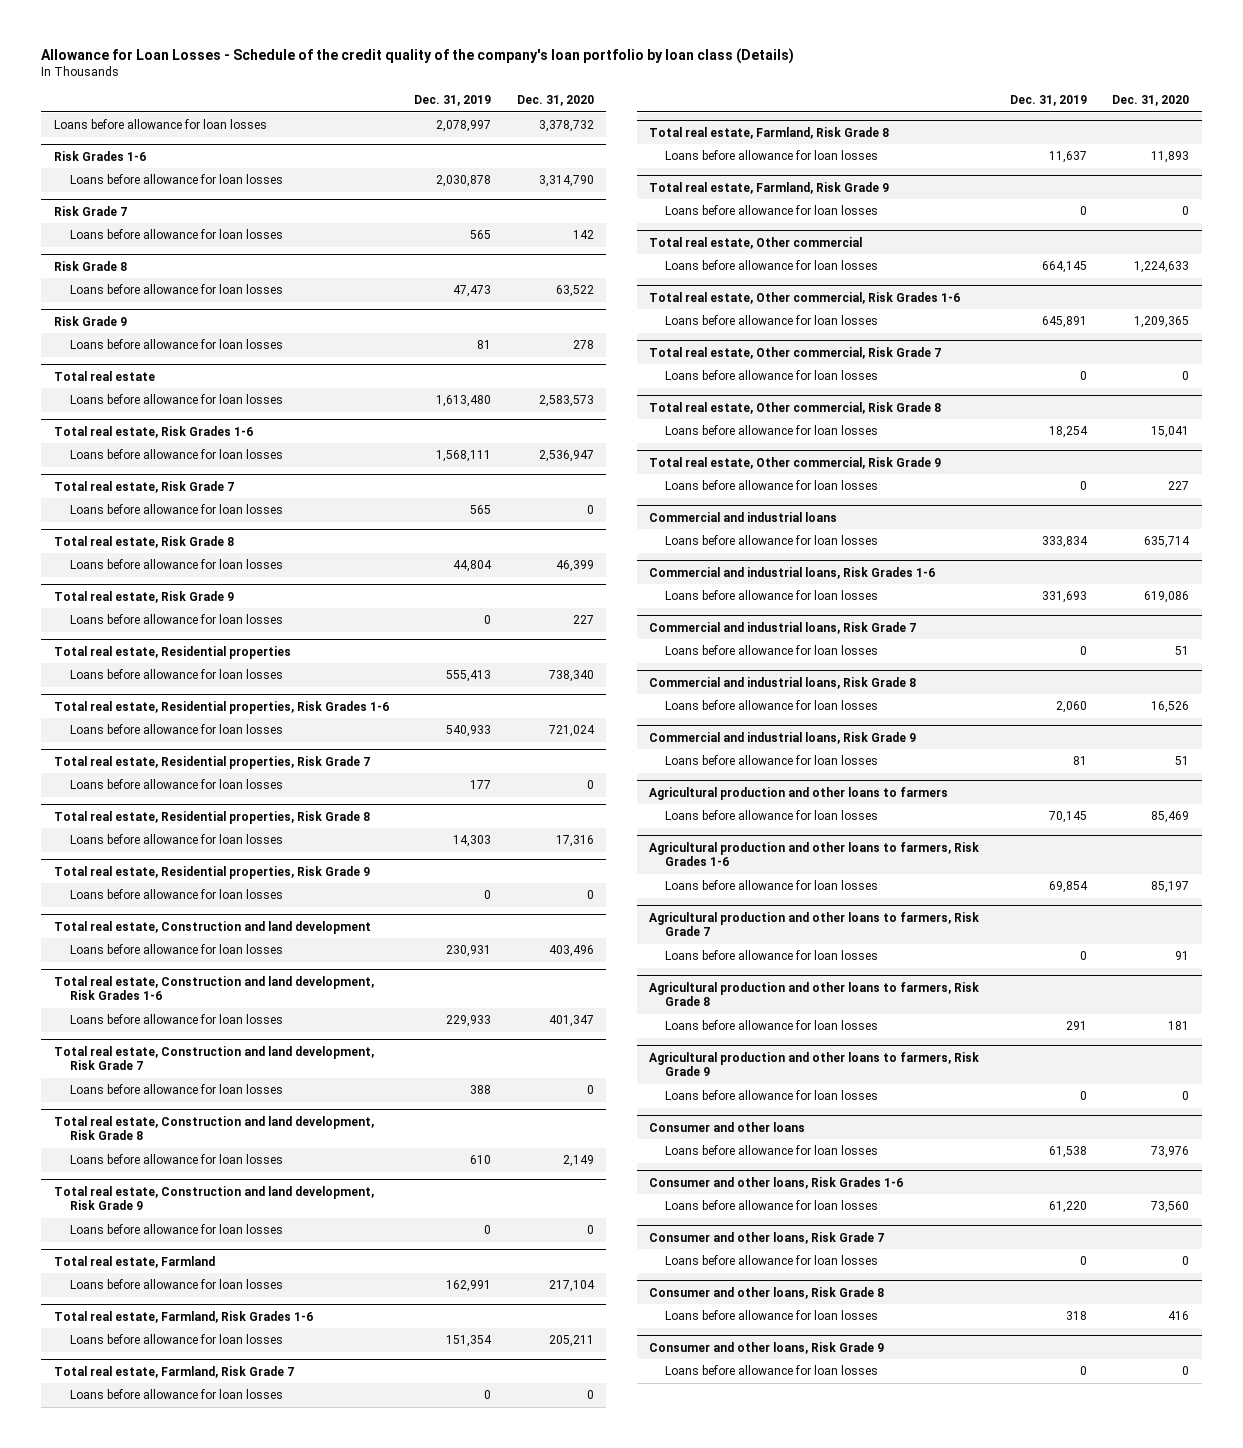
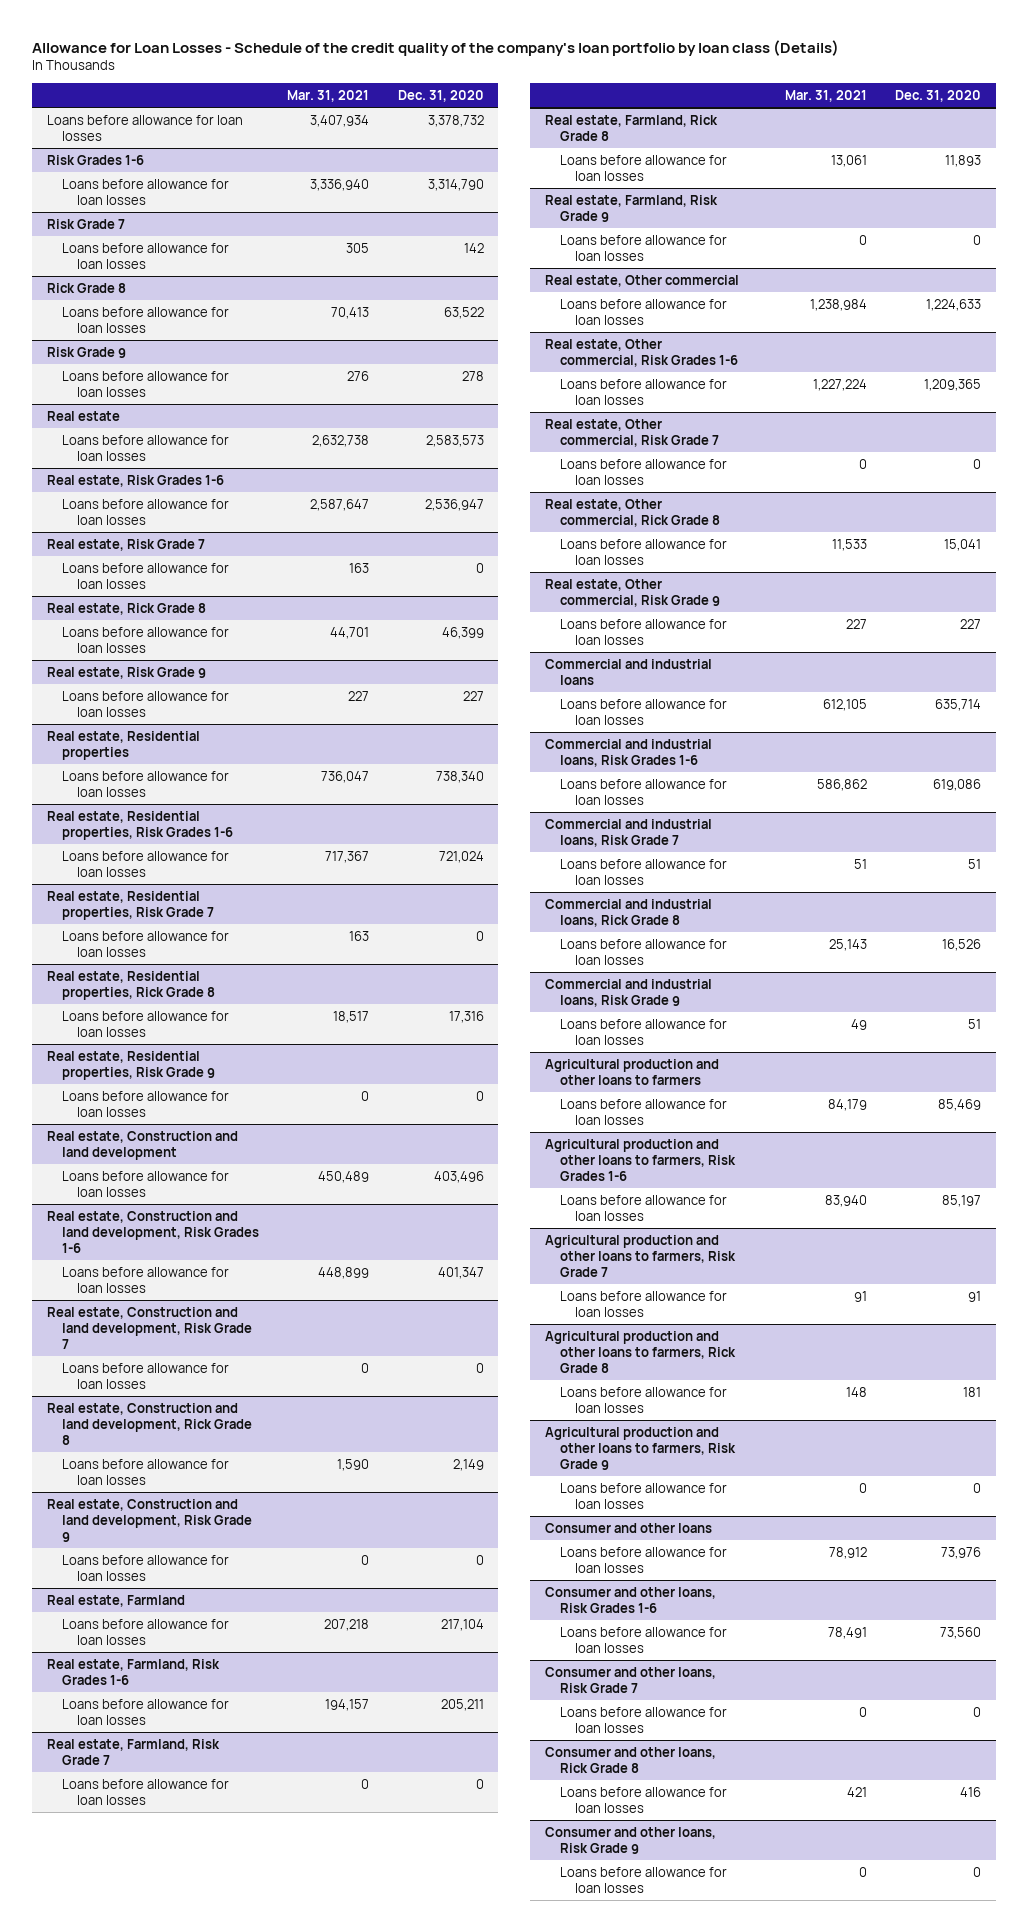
- | Dec. 31, 2019 | Dec. 31, 2020
+ | Mar. 31, 2021 | Dec. 31, 2020
- Risk Grade 8
+ Rick Grade 8
- Total real estate
+ Real estate
- Total real estate, Risk Grades 1-6
+ Real estate, Risk Grades 1-6
- Total real estate, Risk Grade 7
+ Real estate, Risk Grade 7
- Total real estate, Risk Grade 8
+ Real estate, Rick Grade 8
- Total real estate, Risk Grade 9
+ Real estate, Risk Grade 9
- Total real estate, Residential properties
+ Real estate, Residential properties
- Total real estate, Residential properties, Risk Grades 1-6
+ Real estate, Residential properties, Risk Grades 1-6
- Total real estate, Residential properties, Risk Grade 7
+ Real estate, Residential properties, Risk Grade 7
- Total real estate, Residential properties, Risk Grade 8
+ Real estate, Residential properties, Rick Grade 8
- Total real estate, Residential properties, Risk Grade 9
+ Real estate, Residential properties, Risk Grade 9
- Total real estate, Construction and land development
+ Real estate, Construction and land development
- Total real estate, Construction and land development, Risk Grades 1-6
+ Real estate, Construction and land development, Risk Grades 1-6
- Total real estate, Construction and land development, Risk Grade 7
+ Real estate, Construction and land development, Risk Grade 7
- Total real estate, Construction and land development, Risk Grade 8
+ Real estate, Construction and land development, Rick Grade 8
- Total real estate, Construction and land development, Risk Grade 9
+ Real estate, Construction and land development, Risk Grade 9
- Total real estate, Farmland
+ Real estate, Farmland
- Total real estate, Farmland, Risk Grades 1-6
+ Real estate, Farmland, Risk Grades 1-6
- Total real estate, Farmland, Risk Grade 7
+ Real estate, Farmland, Risk Grade 7
- Total real estate, Farmland, Risk Grade 8
+ Real estate, Farmland, Rick Grade 8
- Total real estate, Farmland, Risk Grade 9
+ Real estate, Farmland, Risk Grade 9
- Total real estate, Other commercial
+ Real estate, Other commercial
- Total real estate, Other commercial, Risk Grades 1-6
+ Real estate, Other commercial, Risk Grades 1-6
- Total real estate, Other commercial, Risk Grade 7
+ Real estate, Other commercial, Risk Grade 7
- Total real estate, Other commercial, Risk Grade 8
+ Real estate, Other commercial, Rick Grade 8
- Total real estate, Other commercial, Risk Grade 9
+ Real estate, Other commercial, Risk Grade 9
- Commercial and industrial loans, Risk Grade 8
+ Commercial and industrial loans, Rick Grade 8
- Agricultural production and other loans to farmers, Risk Grade 8
+ Agricultural production and other loans to farmers, Rick Grade 8
- Consumer and other loans, Risk Grade 8
+ Consumer and other loans, Rick Grade 8

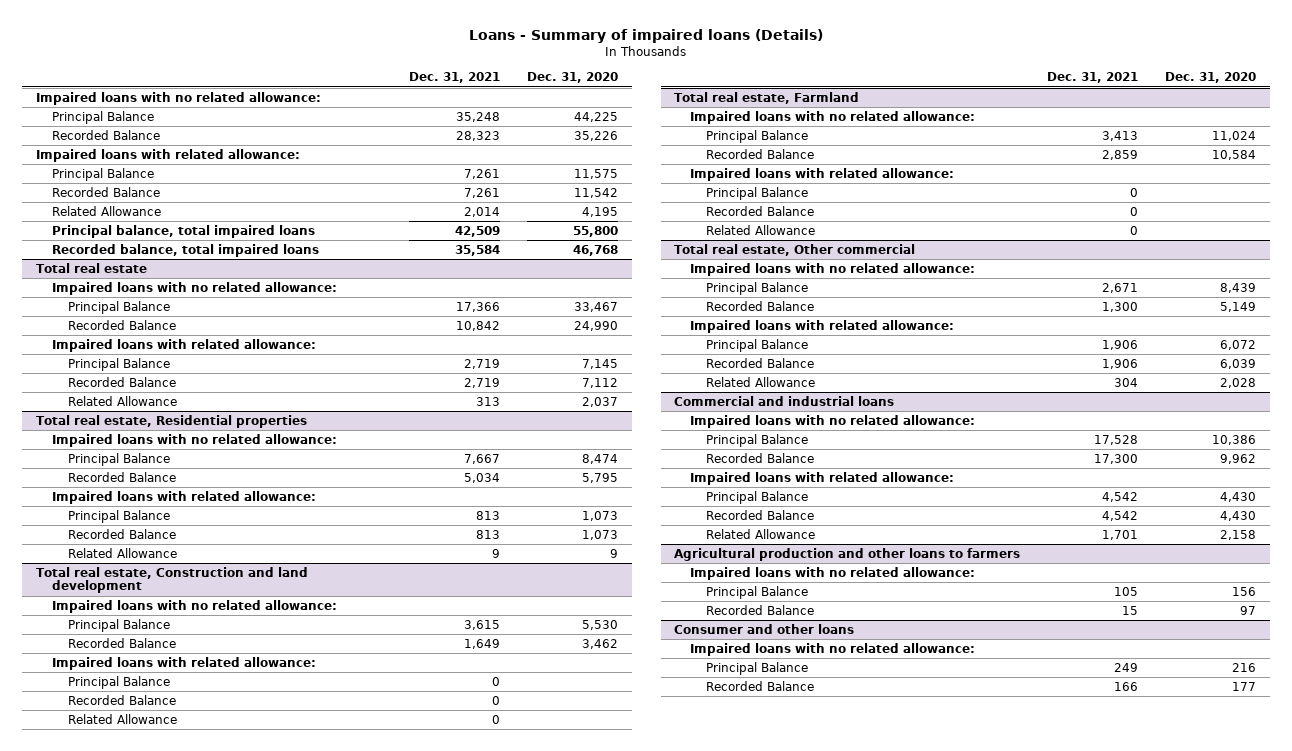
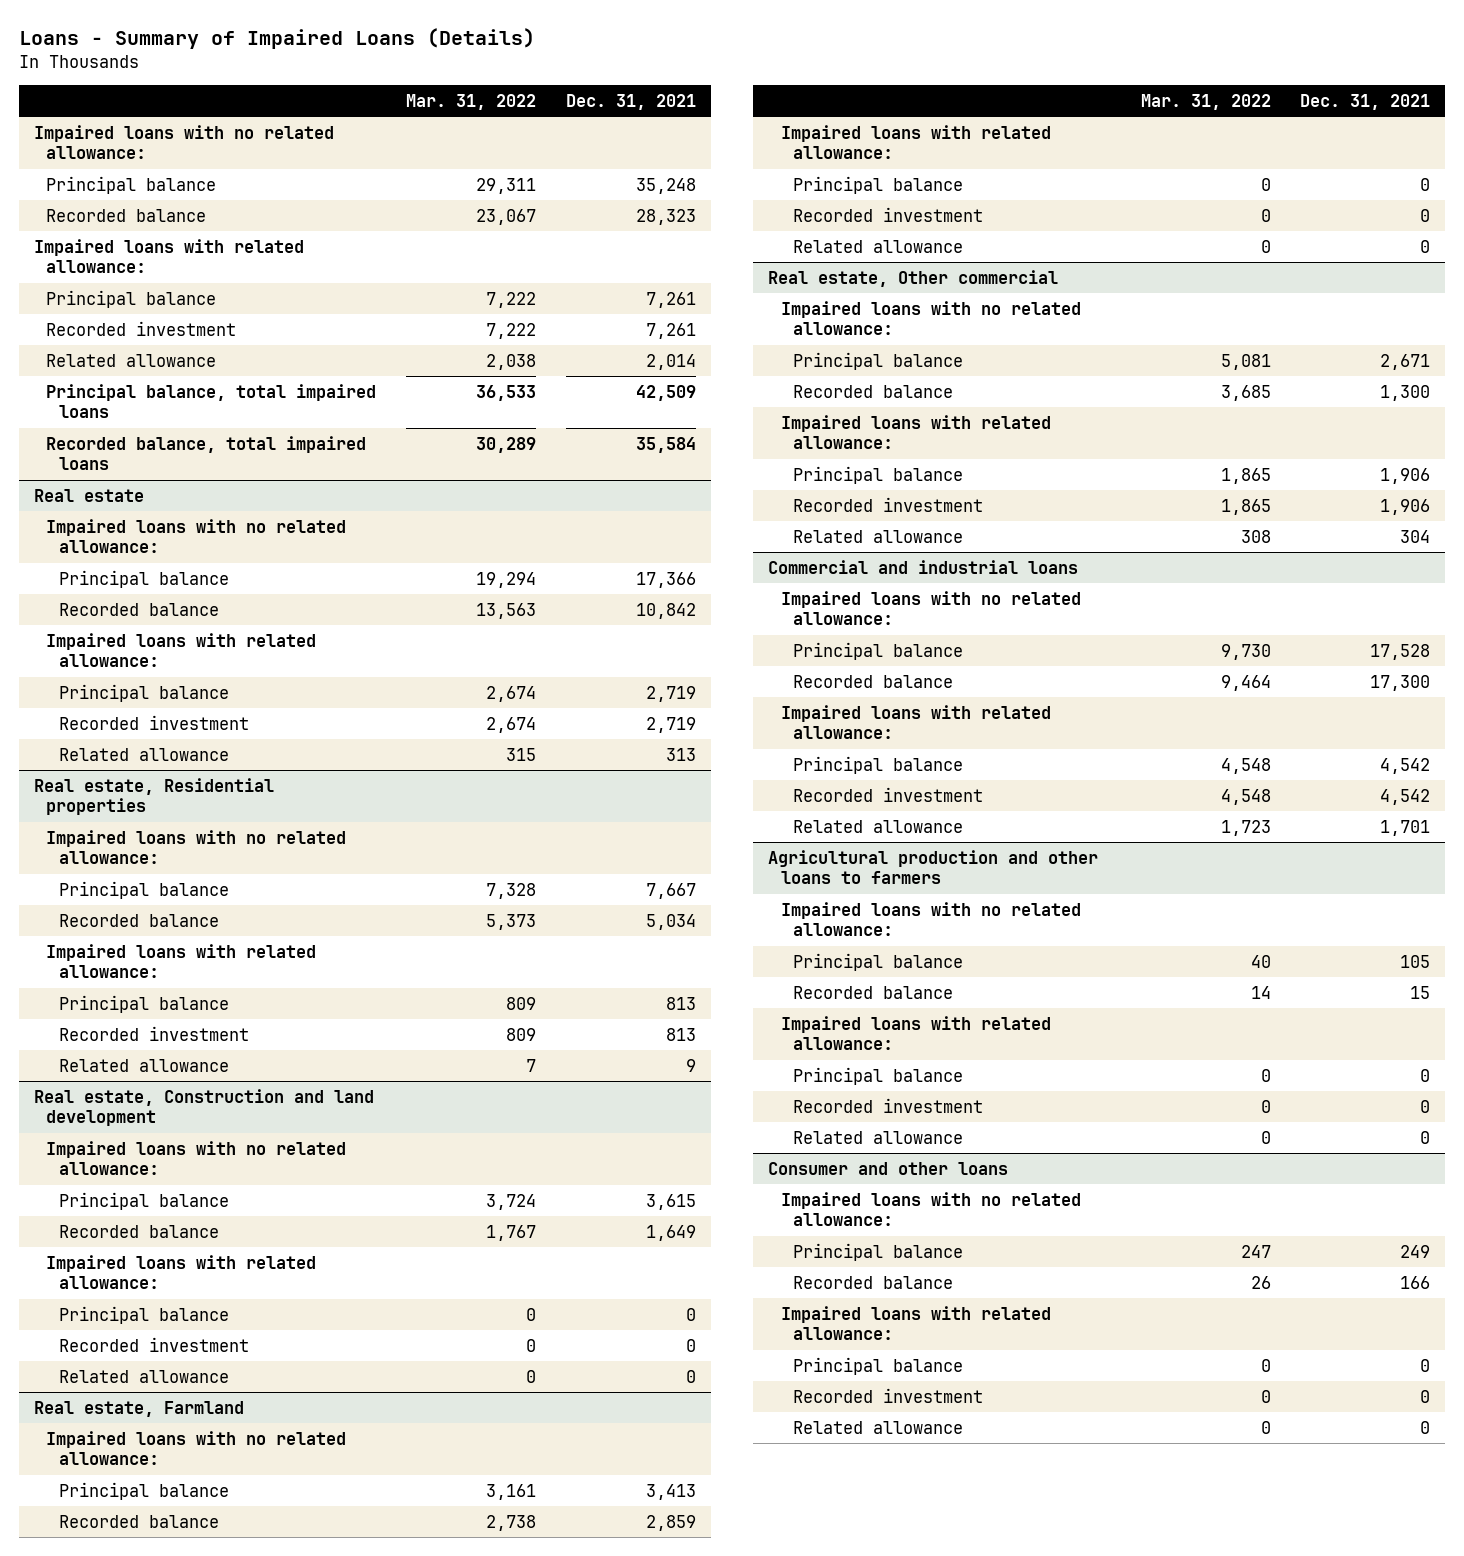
- Loans - Summary of impaired loans (Details)
+ Loans - Summary of Impaired Loans (Details)
- | Dec. 31, 2021 | Dec. 31, 2020
+ | Mar. 31, 2022 | Dec. 31, 2021
- Principal Balance | 35,248 | 44,225
- Recorded Balance | 28,323 | 35,226
+ Principal balance | 29,311 | 35,248
+ Recorded balance | 23,067 | 28,323
- Principal Balance | 7,261 | 11,575
- Recorded Balance | 7,261 | 11,542
- Related Allowance | 2,014 | 4,195
+ Principal balance | 7,222 | 7,261
+ Recorded investment | 7,222 | 7,261
+ Related allowance | 2,038 | 2,014
- Total real estate
+ Real estate
- Principal Balance | 17,366 | 33,467
- Recorded Balance | 10,842 | 24,990
+ Principal balance | 19,294 | 17,366
+ Recorded balance | 13,563 | 10,842
- Principal Balance | 2,719 | 7,145
- Recorded Balance | 2,719 | 7,112
- Related Allowance | 313 | 2,037
- Total real estate, Residential properties
+ Principal balance | 2,674 | 2,719
+ Recorded investment | 2,674 | 2,719
+ Related allowance | 315 | 313
+ Real estate, Residential properties
- Principal Balance | 7,667 | 8,474
- Recorded Balance | 5,034 | 5,795
+ Principal balance | 7,328 | 7,667
+ Recorded balance | 5,373 | 5,034
- Principal Balance | 813 | 1,073
- Recorded Balance | 813 | 1,073
- Related Allowance | 9 | 9
- Total real estate, Construction and land development
+ Principal balance | 809 | 813
+ Recorded investment | 809 | 813
+ Related allowance | 7 | 9
+ Real estate, Construction and land development
- Principal Balance | 3,615 | 5,530
- Recorded Balance | 1,649 | 3,462
+ Principal balance | 3,724 | 3,615
+ Recorded balance | 1,767 | 1,649
- Principal Balance | 0 |
- Recorded Balance | 0 |
- Related Allowance | 0 |
- Total real estate, Farmland
+ Principal balance | 0 | 0
+ Recorded investment | 0 | 0
+ Related allowance | 0 | 0
+ Real estate, Farmland
- Principal Balance | 3,413 | 11,024
- Recorded Balance | 2,859 | 10,584
+ Principal balance | 3,161 | 3,413
+ Recorded balance | 2,738 | 2,859
- Principal Balance | 0 |
- Recorded Balance | 0 |
- Related Allowance | 0 |
- Total real estate, Other commercial
+ Principal balance | 0 | 0
+ Recorded investment | 0 | 0
+ Related allowance | 0 | 0
+ Real estate, Other commercial
- Principal Balance | 2,671 | 8,439
- Recorded Balance | 1,300 | 5,149
+ Principal balance | 5,081 | 2,671
+ Recorded balance | 3,685 | 1,300
- Principal Balance | 1,906 | 6,072
- Recorded Balance | 1,906 | 6,039
- Related Allowance | 304 | 2,028
+ Principal balance | 1,865 | 1,906
+ Recorded investment | 1,865 | 1,906
+ Related allowance | 308 | 304
@ Commercial and industrial loans
- Principal Balance | 17,528 | 10,386
- Recorded Balance | 17,300 | 9,962
+ Principal balance | 9,730 | 17,528
+ Recorded balance | 9,464 | 17,300
- Principal Balance | 4,542 | 4,430
- Recorded Balance | 4,542 | 4,430
- Related Allowance | 1,701 | 2,158
+ Principal balance | 4,548 | 4,542
+ Recorded investment | 4,548 | 4,542
+ Related allowance | 1,723 | 1,701
@ Agricultural production and other loans to farmers
- Principal Balance | 105 | 156
- Recorded Balance | 15 | 97
+ Principal balance | 40 | 105
+ Recorded balance | 14 | 15
+ Impaired loans with related allowance:
+ Principal balance | 0 | 0
+ Recorded investment | 0 | 0
+ Related allowance | 0 | 0
@ Consumer and other loans
- Principal Balance | 249 | 216
- Recorded Balance | 166 | 177
+ Principal balance | 247 | 249
+ Recorded balance | 26 | 166
+ Impaired loans with related allowance:
+ Principal balance | 0 | 0
+ Recorded investment | 0 | 0
+ Related allowance | 0 | 0

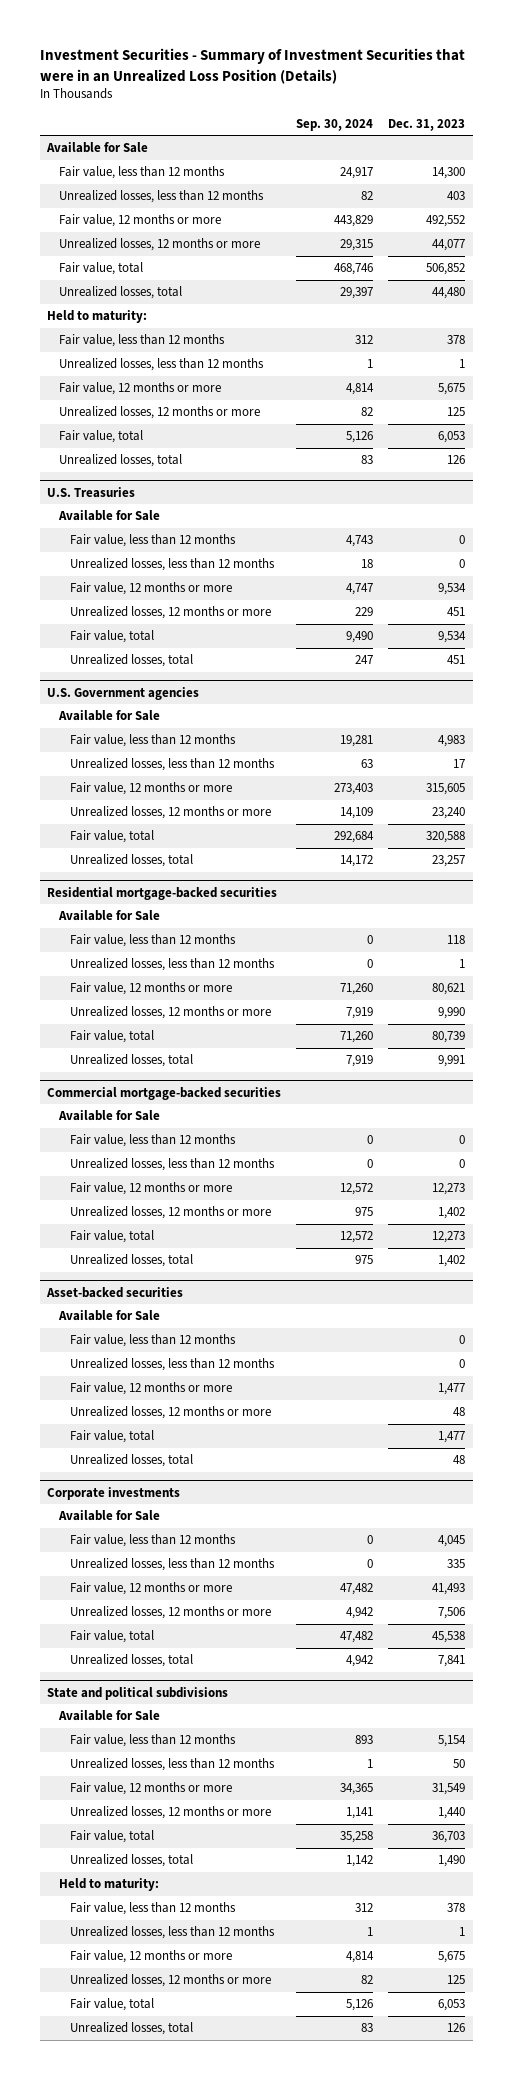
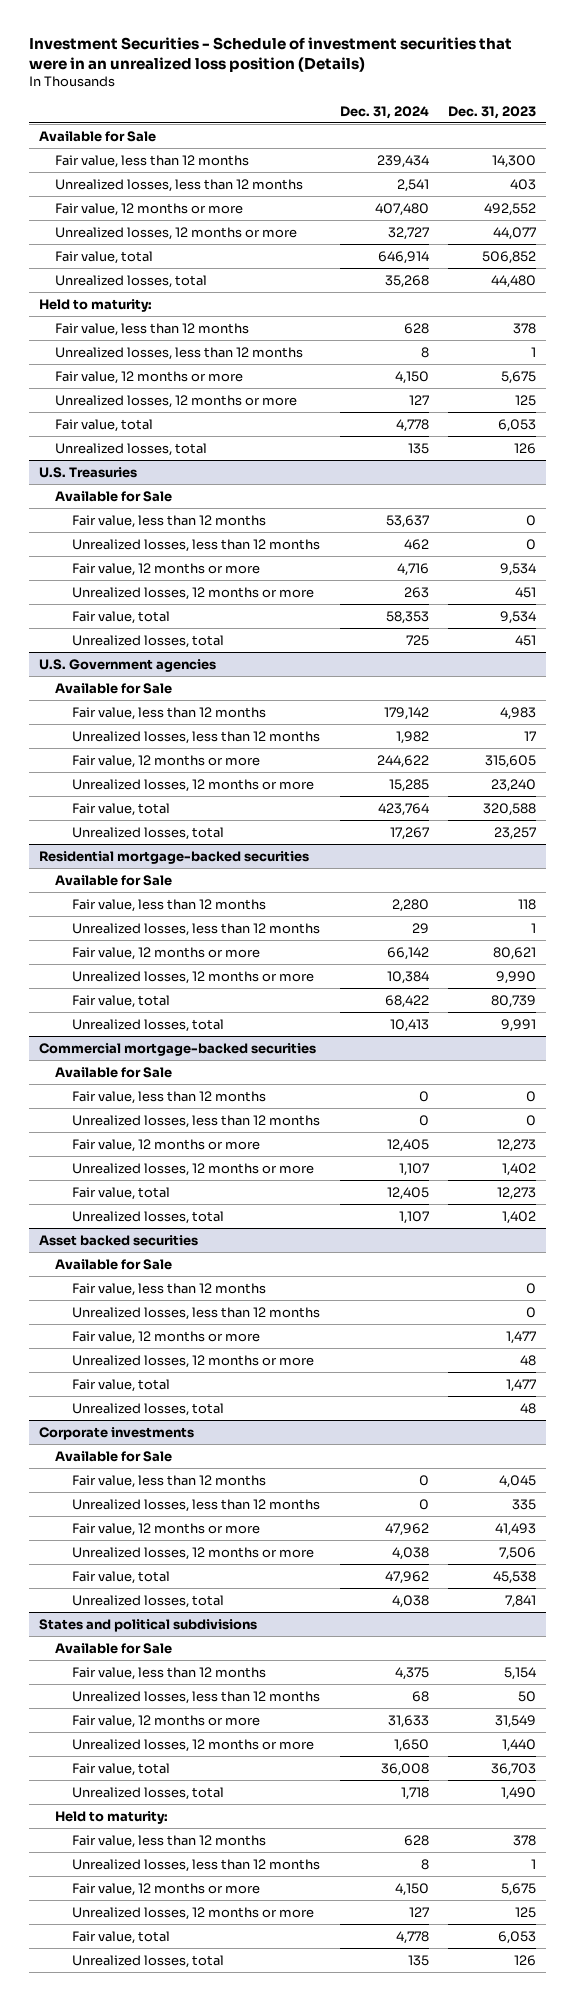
- Investment Securities - Summary of Investment Securities that were in an Unrealized Loss Position (Details)
+ Investment Securities - Schedule of investment securities that were in an unrealized loss position (Details)
- | Sep. 30, 2024 | Dec. 31, 2023
+ | Dec. 31, 2024 | Dec. 31, 2023
- Asset-backed securities
+ Asset backed securities
- State and political subdivisions
+ States and political subdivisions

